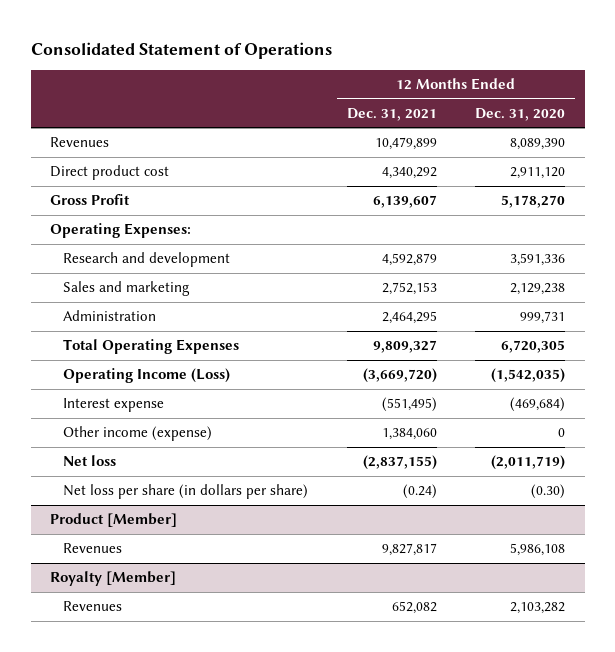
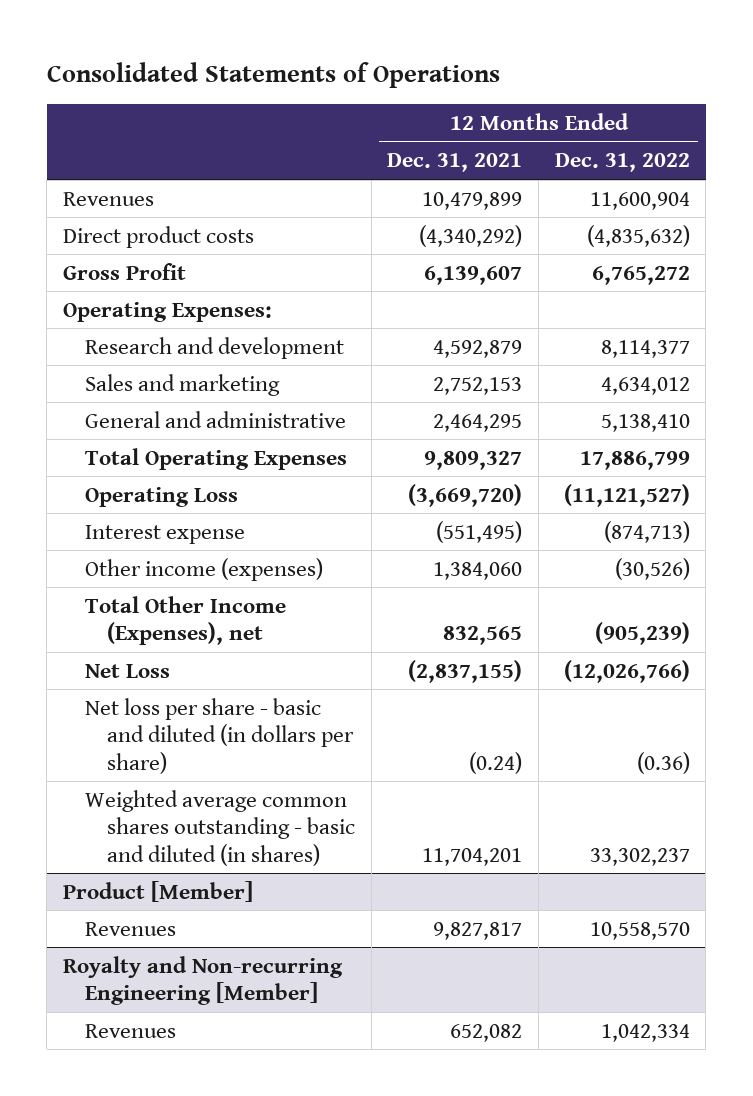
- Consolidated Statement of Operations
+ Consolidated Statements of Operations
- | 12 Months Ended Dec. 31, 2021 | 12 Months Ended Dec. 31, 2020
+ | 12 Months Ended Dec. 31, 2021 | 12 Months Ended Dec. 31, 2022
- Direct product cost | 4,340,292 | 2,911,120
+ Direct product costs | (4,340,292) | (4,835,632)
- Administration | 2,464,295 | 999,731
+ General and administrative | 2,464,295 | 5,138,410
- Operating Income (Loss) | (3,669,720) | (1,542,035)
+ Operating Loss | (3,669,720) | (11,121,527)
- Other income (expense) | 1,384,060 | 0
- Net loss | (2,837,155) | (2,011,719)
- Net loss per share (in dollars per share) | (0.24) | (0.30)
+ Other income (expenses) | 1,384,060 | (30,526)
+ Total Other Income (Expenses), net | 832,565 | (905,239)
+ Net Loss | (2,837,155) | (12,026,766)
+ Net loss per share - basic and diluted (in dollars per share) | (0.24) | (0.36)
+ Weighted average common shares outstanding - basic and diluted (in shares) | 11,704,201 | 33,302,237
- Royalty [Member]
+ Royalty and Non-recurring Engineering [Member]

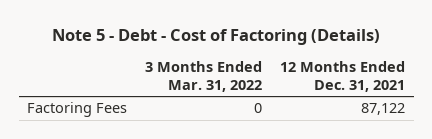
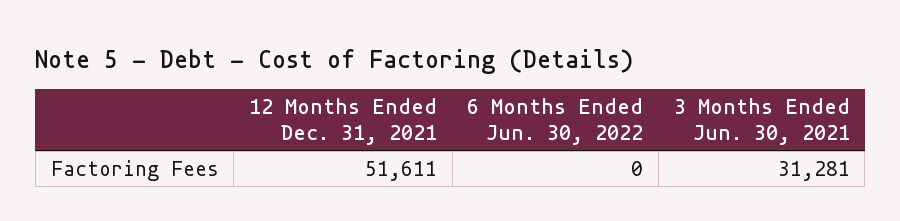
- | 3 Months Ended Mar. 31, 2022 | 12 Months Ended Dec. 31, 2021
+ | 12 Months Ended Dec. 31, 2021 | 6 Months Ended Jun. 30, 2022 | 3 Months Ended Jun. 30, 2021
- Factoring Fees | 0 | 87,122
+ Factoring Fees | 51,611 | 0 | 31,281

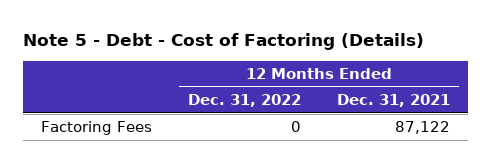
- | 12 Months Ended Dec. 31, 2021 | 6 Months Ended Jun. 30, 2022 | 3 Months Ended Jun. 30, 2021
+ | 12 Months Ended Dec. 31, 2022 | 12 Months Ended Dec. 31, 2021
- Factoring Fees | 51,611 | 0 | 31,281
+ Factoring Fees | 0 | 87,122

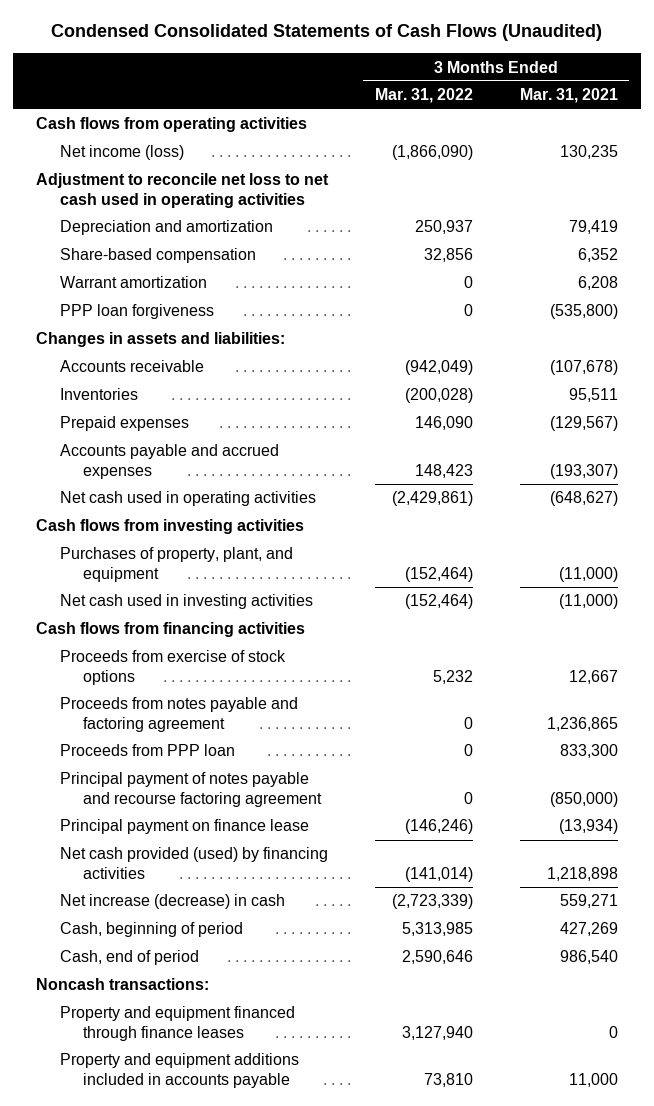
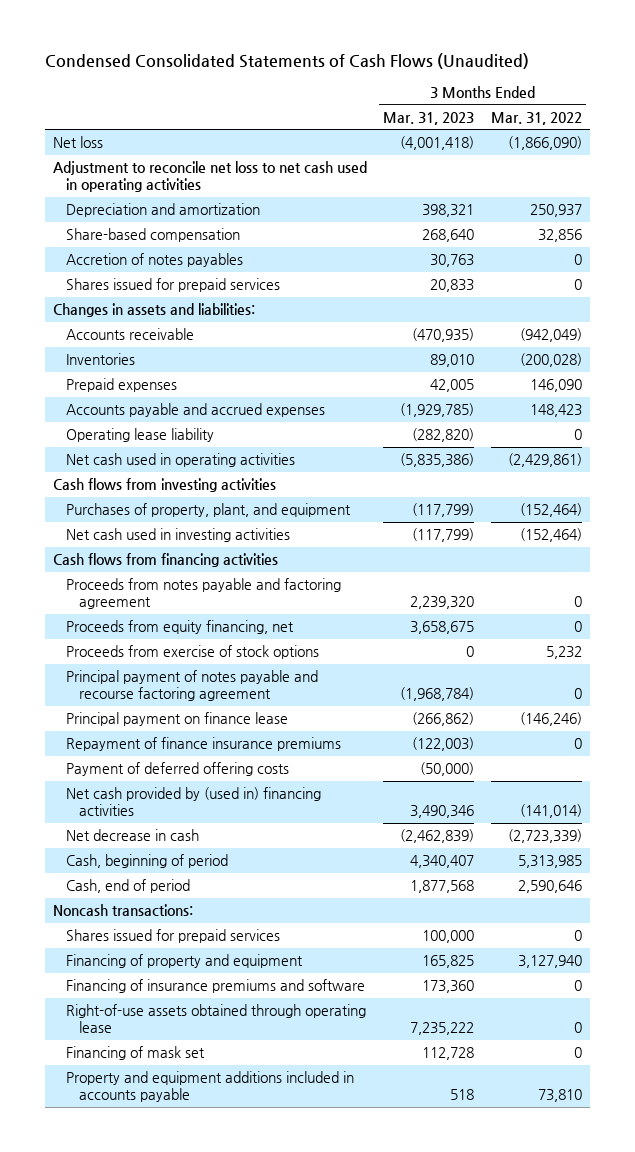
- | 3 Months Ended Mar. 31, 2022 | 3 Months Ended Mar. 31, 2021
+ | 3 Months Ended Mar. 31, 2023 | 3 Months Ended Mar. 31, 2022
- Cash flows from operating activities
- Net income (loss) | (1,866,090) | 130,235
+ Net loss | (4,001,418) | (1,866,090)
- Warrant amortization | 0 | 6,208
- PPP loan forgiveness | 0 | (535,800)
+ Accretion of notes payables | 30,763 | 0
+ Shares issued for prepaid services | 20,833 | 0
+ Operating lease liability | (282,820) | 0
- Proceeds from PPP loan | 0 | 833,300
+ Proceeds from equity financing, net | 3,658,675 | 0
moved down: Proceeds from exercise of stock options | 0 | 5,232
- Net cash provided (used) by financing activities | (141,014) | 1,218,898
- Net increase (decrease) in cash | (2,723,339) | 559,271
+ Repayment of finance insurance premiums | (122,003) | 0
+ Payment of deferred offering costs | (50,000) |
+ Net cash provided by (used in) financing activities | 3,490,346 | (141,014)
+ Net decrease in cash | (2,462,839) | (2,723,339)
- Property and equipment financed through finance leases | 3,127,940 | 0
+ Shares issued for prepaid services | 100,000 | 0
+ Financing of property and equipment | 165,825 | 3,127,940
+ Financing of insurance premiums and software | 173,360 | 0
+ Right-of-use assets obtained through operating lease | 7,235,222 | 0
+ Financing of mask set | 112,728 | 0

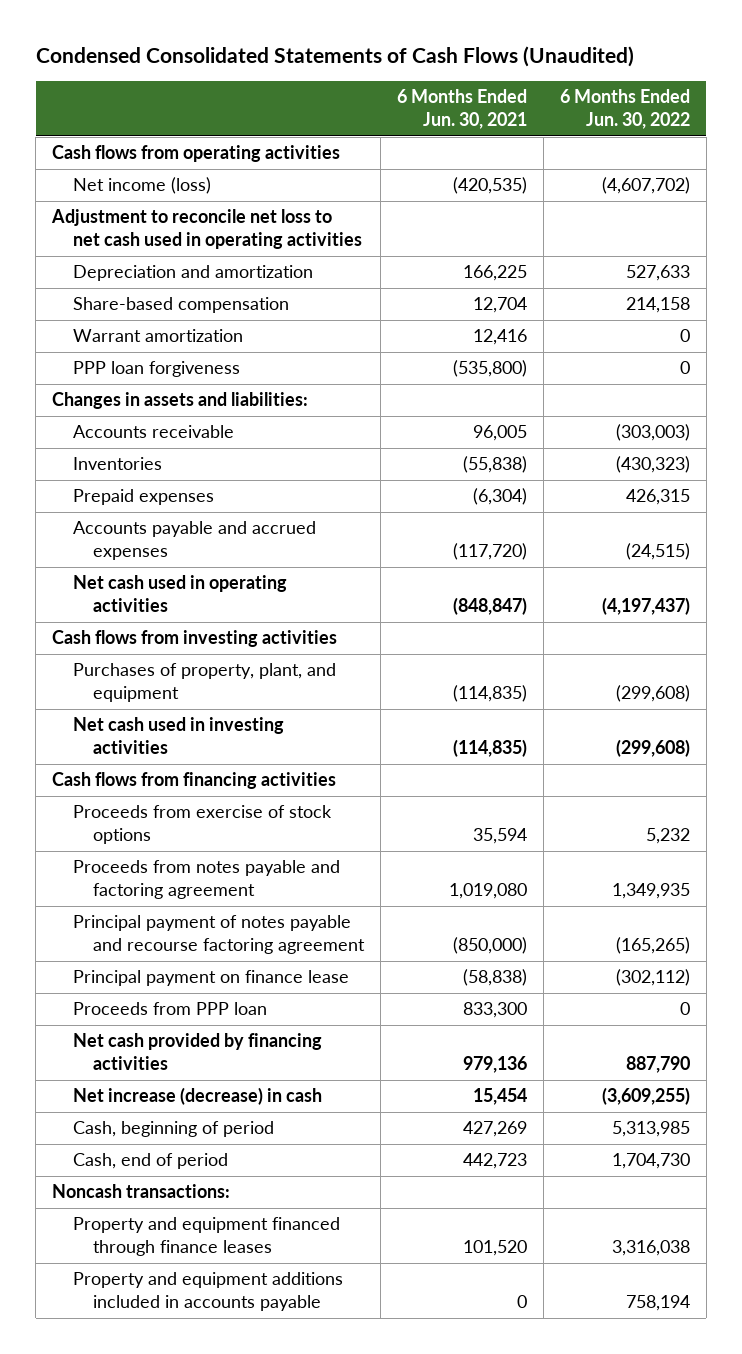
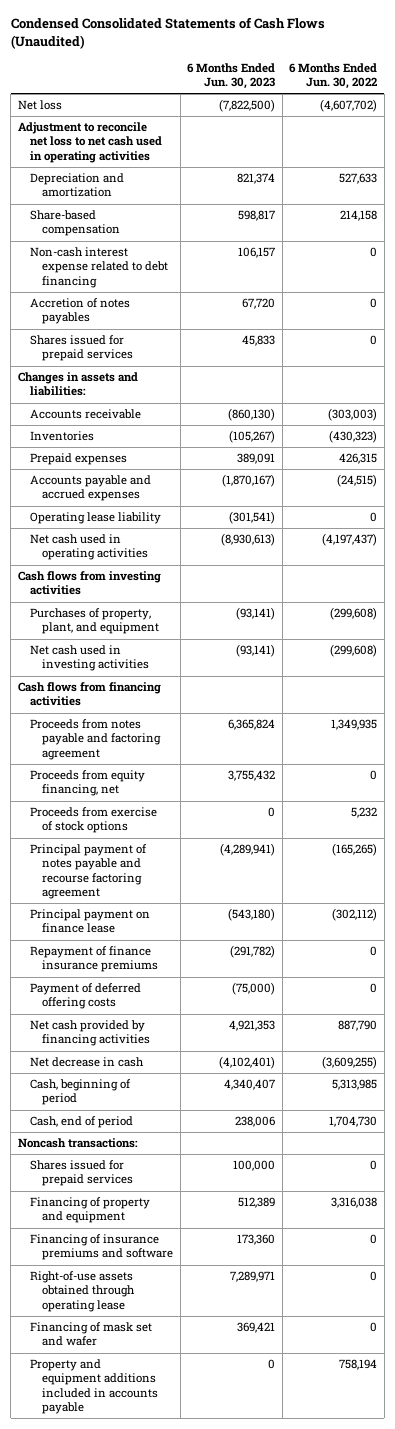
- | 6 Months Ended Jun. 30, 2021 | 6 Months Ended Jun. 30, 2022
+ | 6 Months Ended Jun. 30, 2023 | 6 Months Ended Jun. 30, 2022
- Cash flows from operating activities
- Net income (loss) | (420,535) | (4,607,702)
+ Net loss | (7,822,500) | (4,607,702)
- Warrant amortization | 12,416 | 0
- PPP loan forgiveness | (535,800) | 0
+ Non-cash interest expense related to debt financing | 106,157 | 0
+ Accretion of notes payables | 67,720 | 0
+ Shares issued for prepaid services | 45,833 | 0
+ Operating lease liability | (301,541) | 0
+ Proceeds from equity financing, net | 3,755,432 | 0
moved down: Proceeds from exercise of stock options | 0 | 5,232
- Proceeds from PPP loan | 833,300 | 0
+ Repayment of finance insurance premiums | (291,782) | 0
+ Payment of deferred offering costs | (75,000) | 0
- Net increase (decrease) in cash | 15,454 | (3,609,255)
+ Net decrease in cash | (4,102,401) | (3,609,255)
- Property and equipment financed through finance leases | 101,520 | 3,316,038
+ Shares issued for prepaid services | 100,000 | 0
+ Financing of property and equipment | 512,389 | 3,316,038
+ Financing of insurance premiums and software | 173,360 | 0
+ Right-of-use assets obtained through operating lease | 7,289,971 | 0
+ Financing of mask set and wafer | 369,421 | 0

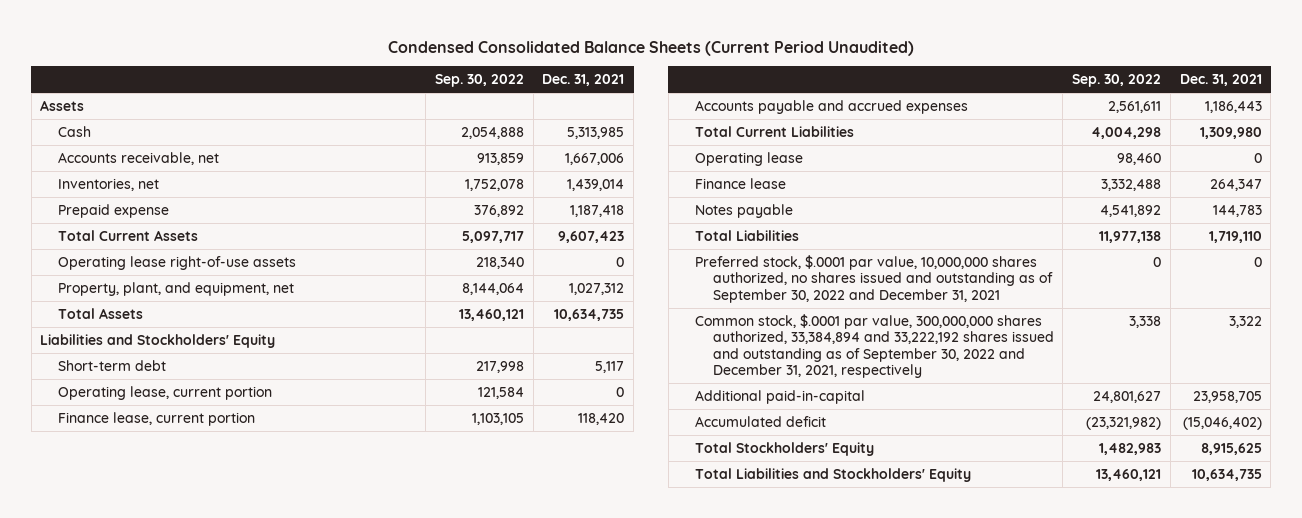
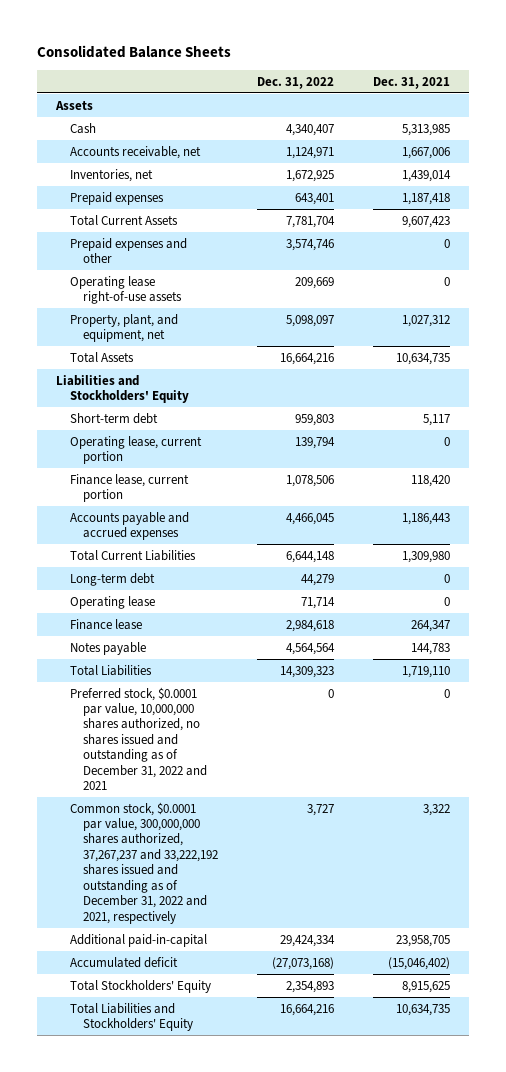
- Condensed Consolidated Balance Sheets (Current Period Unaudited)
+ Consolidated Balance Sheets
- | Sep. 30, 2022 | Dec. 31, 2021
+ | Dec. 31, 2022 | Dec. 31, 2021
- Prepaid expense | 376,892 | 1,187,418
+ Prepaid expenses | 643,401 | 1,187,418
+ Prepaid expenses and other | 3,574,746 | 0
+ Long-term debt | 44,279 | 0
- Preferred stock, $.0001 par value, 10,000,000 shares authorized, no shares issued and outstanding as of September 30, 2022 and December 31, 2021 | 0 | 0
- Common stock, $.0001 par value, 300,000,000 shares authorized, 33,384,894 and 33,222,192 shares issued and outstanding as of September 30, 2022 and December 31, 2021, respectively | 3,338 | 3,322
+ Preferred stock, $0.0001 par value, 10,000,000 shares authorized, no shares issued and outstanding as of December 31, 2022 and 2021 | 0 | 0
+ Common stock, $0.0001 par value, 300,000,000 shares authorized, 37,267,237 and 33,222,192 shares issued and outstanding as of December 31, 2022 and 2021, respectively | 3,727 | 3,322

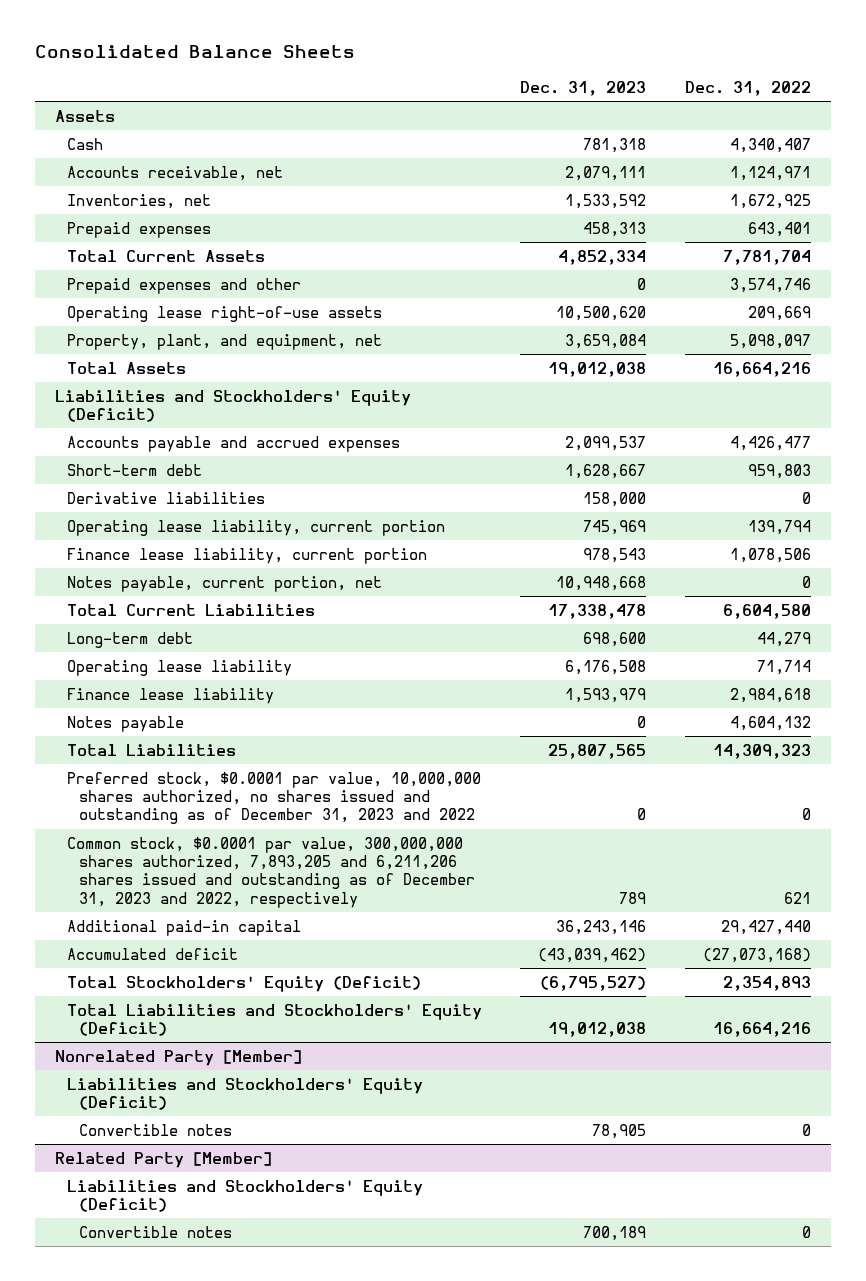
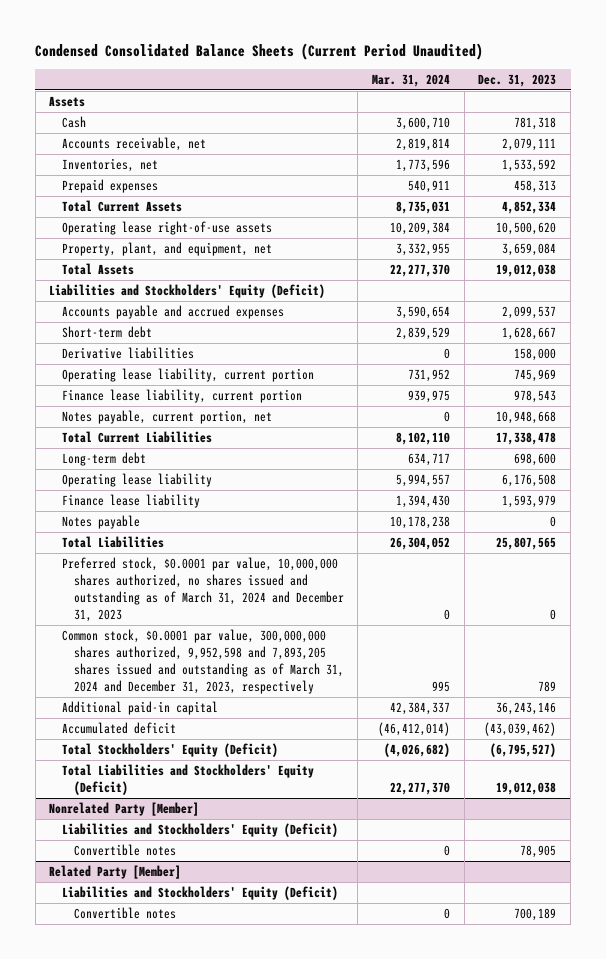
- Consolidated Balance Sheets
+ Condensed Consolidated Balance Sheets (Current Period Unaudited)
- | Dec. 31, 2023 | Dec. 31, 2022
+ | Mar. 31, 2024 | Dec. 31, 2023
- Prepaid expenses and other | 0 | 3,574,746
- Preferred stock, $0.0001 par value, 10,000,000 shares authorized, no shares issued and outstanding as of December 31, 2023 and 2022 | 0 | 0
- Common stock, $0.0001 par value, 300,000,000 shares authorized, 7,893,205 and 6,211,206 shares issued and outstanding as of December 31, 2023 and 2022, respectively | 789 | 621
+ Preferred stock, $0.0001 par value, 10,000,000 shares authorized, no shares issued and outstanding as of March 31, 2024 and December 31, 2023 | 0 | 0
+ Common stock, $0.0001 par value, 300,000,000 shares authorized, 9,952,598 and 7,893,205 shares issued and outstanding as of March 31, 2024 and December 31, 2023, respectively | 995 | 789

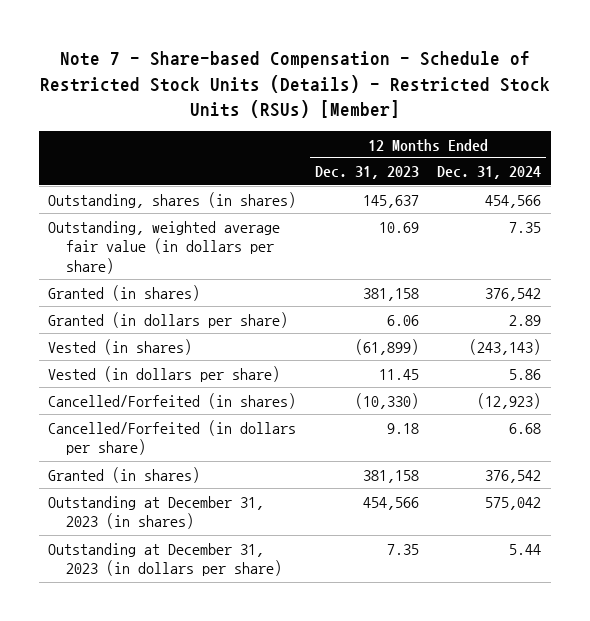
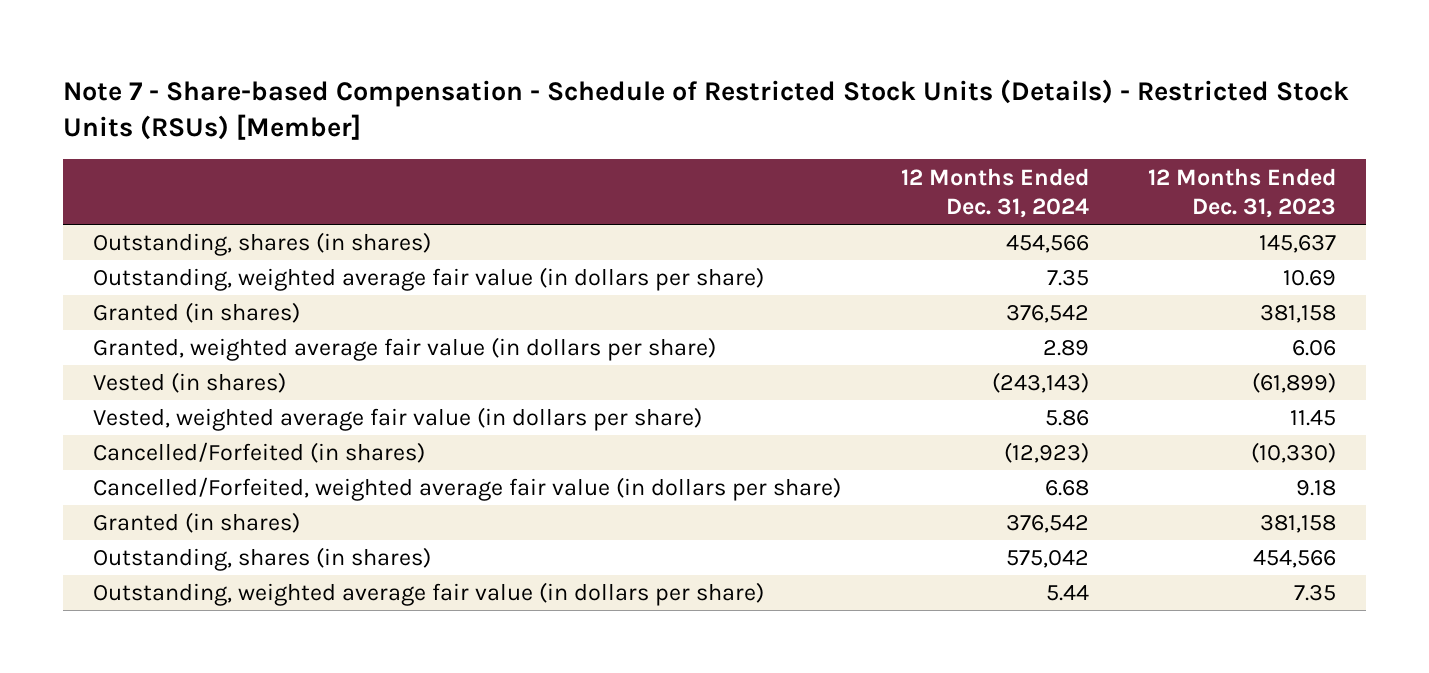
- | 12 Months Ended Dec. 31, 2023 | 12 Months Ended Dec. 31, 2024
+ | 12 Months Ended Dec. 31, 2024 | 12 Months Ended Dec. 31, 2023
- Granted (in dollars per share) | 6.06 | 2.89
+ Granted, weighted average fair value (in dollars per share) | 2.89 | 6.06
- Vested (in dollars per share) | 11.45 | 5.86
+ Vested, weighted average fair value (in dollars per share) | 5.86 | 11.45
- Cancelled/Forfeited (in dollars per share) | 9.18 | 6.68
+ Cancelled/Forfeited, weighted average fair value (in dollars per share) | 6.68 | 9.18
- Outstanding at December 31, 2023 (in shares) | 454,566 | 575,042
- Outstanding at December 31, 2023 (in dollars per share) | 7.35 | 5.44
+ Outstanding, shares (in shares) | 575,042 | 454,566
+ Outstanding, weighted average fair value (in dollars per share) | 5.44 | 7.35

